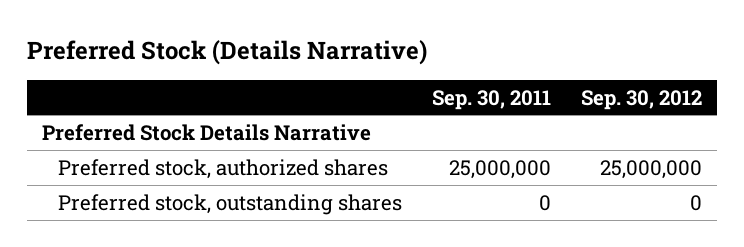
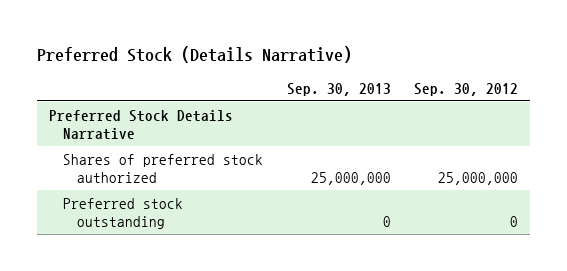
- | Sep. 30, 2011 | Sep. 30, 2012
+ | Sep. 30, 2013 | Sep. 30, 2012
- Preferred stock, authorized shares | 25,000,000 | 25,000,000
- Preferred stock, outstanding shares | 0 | 0
+ Shares of preferred stock authorized | 25,000,000 | 25,000,000
+ Preferred stock outstanding | 0 | 0

